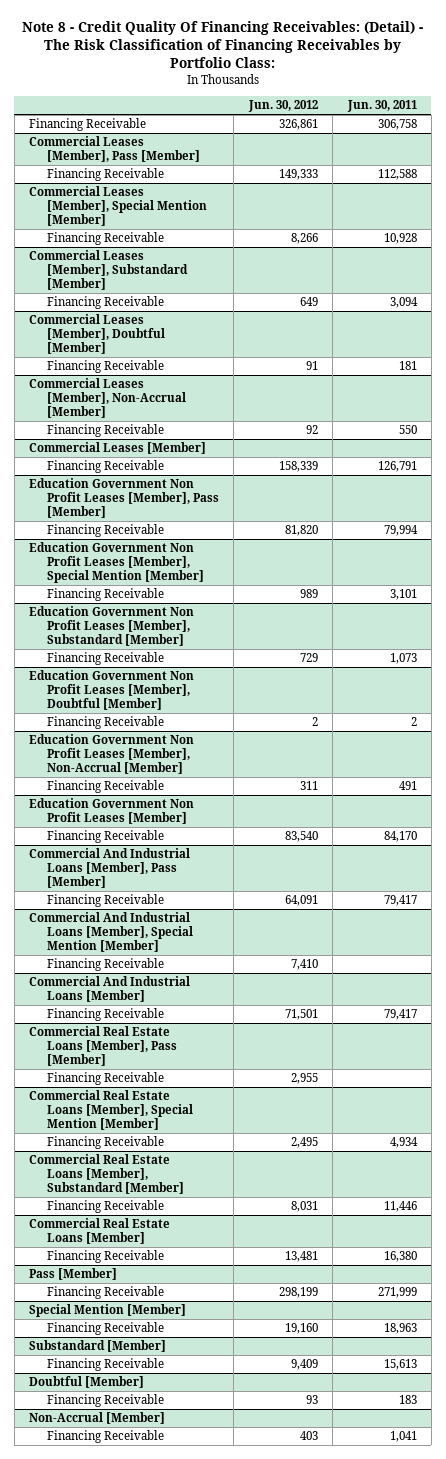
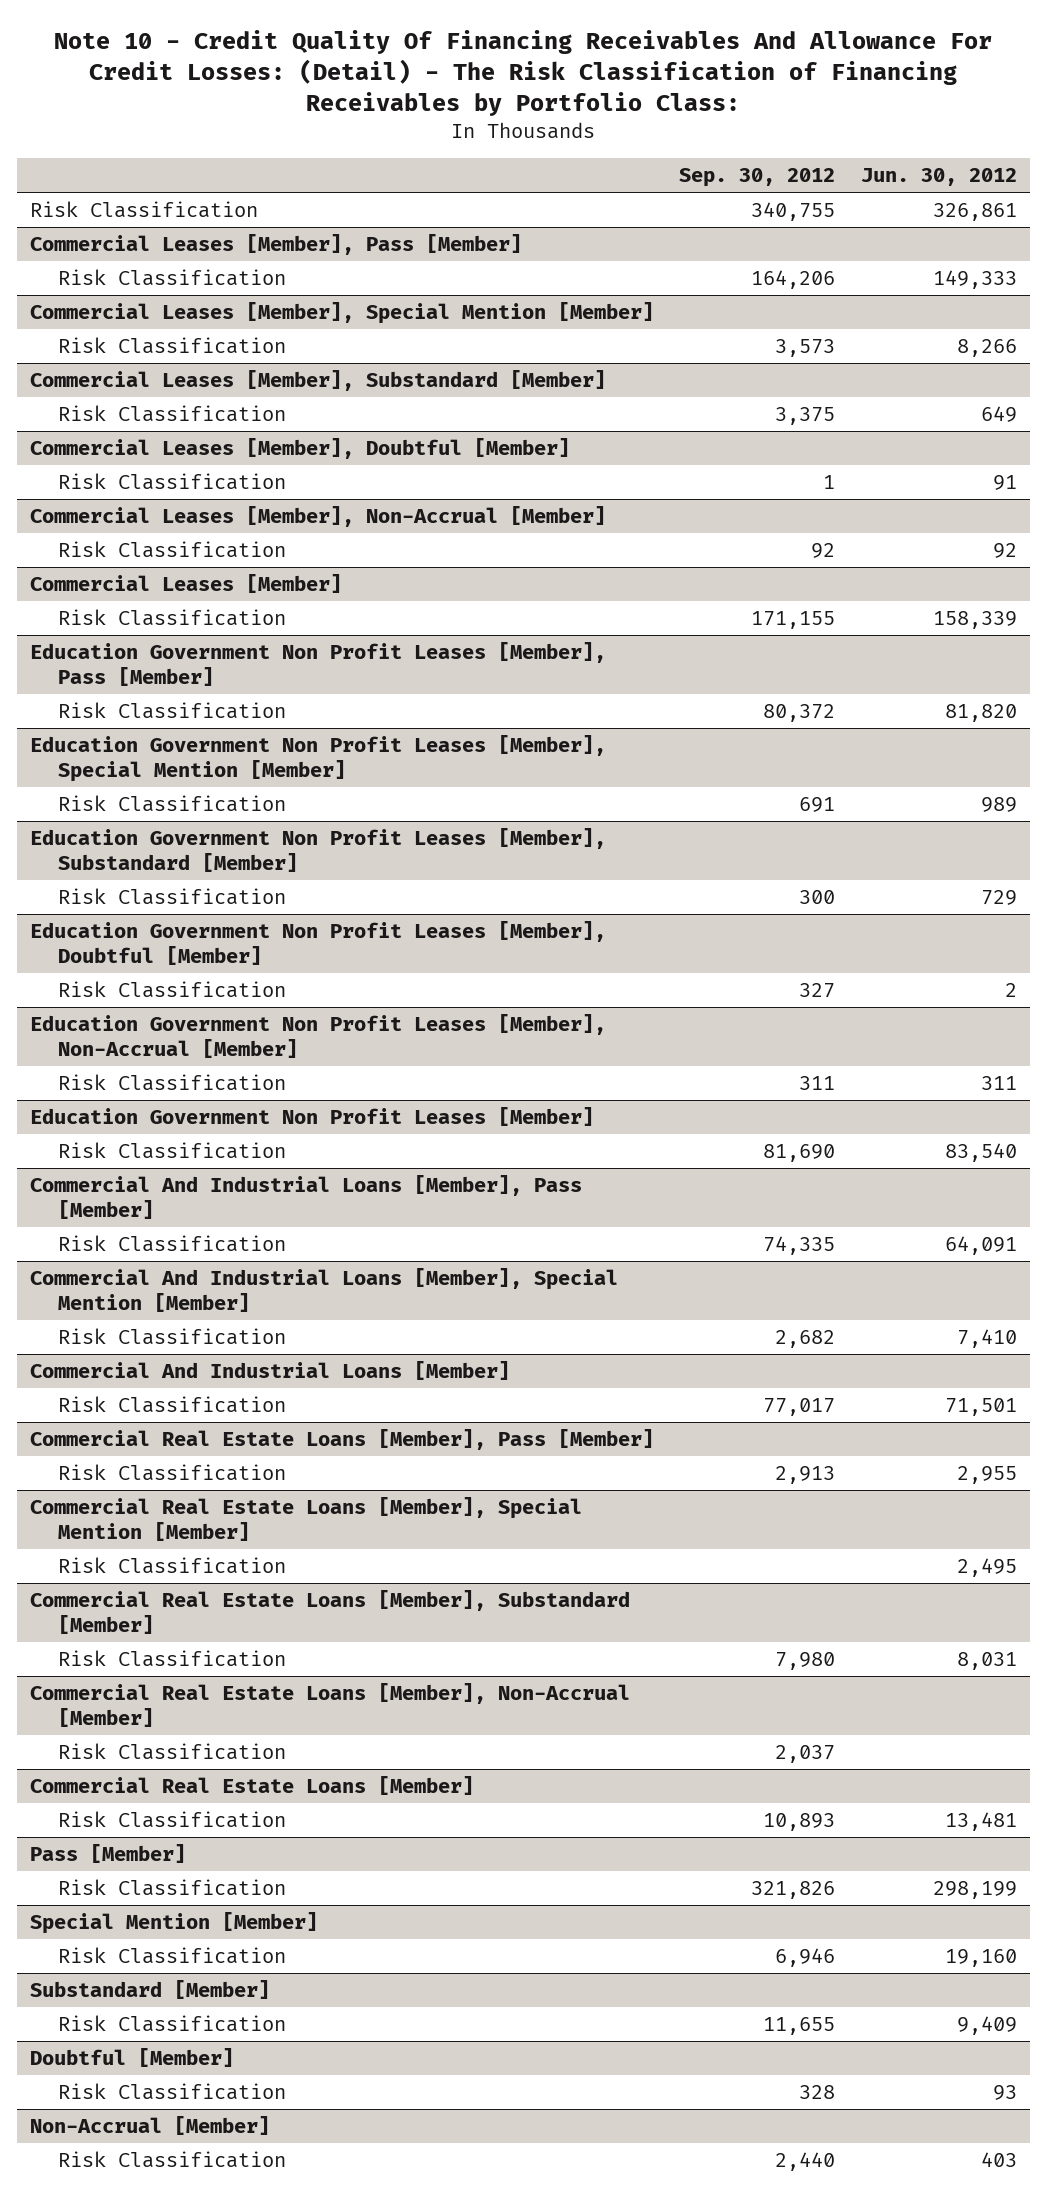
- Note 8 - Credit Quality Of Financing Receivables: (Detail) - The Risk Classification of Financing Receivables by Portfolio Class:
+ Note 10 - Credit Quality Of Financing Receivables And Allowance For Credit Losses: (Detail) - The Risk Classification of Financing Receivables by Portfolio Class:
- | Jun. 30, 2012 | Jun. 30, 2011
+ | Sep. 30, 2012 | Jun. 30, 2012
- Financing Receivable | 326,861 | 306,758
+ Risk Classification | 340,755 | 326,861
@ Commercial Leases [Member], Pass [Member]
- Financing Receivable | 149,333 | 112,588
+ Risk Classification | 164,206 | 149,333
@ Commercial Leases [Member], Special Mention [Member]
- Financing Receivable | 8,266 | 10,928
+ Risk Classification | 3,573 | 8,266
@ Commercial Leases [Member], Substandard [Member]
- Financing Receivable | 649 | 3,094
+ Risk Classification | 3,375 | 649
@ Commercial Leases [Member], Doubtful [Member]
- Financing Receivable | 91 | 181
+ Risk Classification | 1 | 91
@ Commercial Leases [Member], Non-Accrual [Member]
- Financing Receivable | 92 | 550
+ Risk Classification | 92 | 92
@ Commercial Leases [Member]
- Financing Receivable | 158,339 | 126,791
+ Risk Classification | 171,155 | 158,339
@ Education Government Non Profit Leases [Member], Pass [Member]
- Financing Receivable | 81,820 | 79,994
+ Risk Classification | 80,372 | 81,820
@ Education Government Non Profit Leases [Member], Special Mention [Member]
- Financing Receivable | 989 | 3,101
+ Risk Classification | 691 | 989
@ Education Government Non Profit Leases [Member], Substandard [Member]
- Financing Receivable | 729 | 1,073
+ Risk Classification | 300 | 729
@ Education Government Non Profit Leases [Member], Doubtful [Member]
- Financing Receivable | 2 | 2
+ Risk Classification | 327 | 2
@ Education Government Non Profit Leases [Member], Non-Accrual [Member]
- Financing Receivable | 311 | 491
+ Risk Classification | 311 | 311
@ Education Government Non Profit Leases [Member]
- Financing Receivable | 83,540 | 84,170
+ Risk Classification | 81,690 | 83,540
@ Commercial And Industrial Loans [Member], Pass [Member]
- Financing Receivable | 64,091 | 79,417
+ Risk Classification | 74,335 | 64,091
@ Commercial And Industrial Loans [Member], Special Mention [Member]
- Financing Receivable | 7,410 |
+ Risk Classification | 2,682 | 7,410
@ Commercial And Industrial Loans [Member]
- Financing Receivable | 71,501 | 79,417
+ Risk Classification | 77,017 | 71,501
@ Commercial Real Estate Loans [Member], Pass [Member]
- Financing Receivable | 2,955 |
+ Risk Classification | 2,913 | 2,955
@ Commercial Real Estate Loans [Member], Special Mention [Member]
- Financing Receivable | 2,495 | 4,934
+ Risk Classification | | 2,495
@ Commercial Real Estate Loans [Member], Substandard [Member]
- Financing Receivable | 8,031 | 11,446
+ Risk Classification | 7,980 | 8,031
+ Commercial Real Estate Loans [Member], Non-Accrual [Member]
+ Risk Classification | 2,037 |
@ Commercial Real Estate Loans [Member]
- Financing Receivable | 13,481 | 16,380
+ Risk Classification | 10,893 | 13,481
@ Pass [Member]
- Financing Receivable | 298,199 | 271,999
+ Risk Classification | 321,826 | 298,199
@ Special Mention [Member]
- Financing Receivable | 19,160 | 18,963
+ Risk Classification | 6,946 | 19,160
@ Substandard [Member]
- Financing Receivable | 9,409 | 15,613
+ Risk Classification | 11,655 | 9,409
@ Doubtful [Member]
- Financing Receivable | 93 | 183
+ Risk Classification | 328 | 93
@ Non-Accrual [Member]
- Financing Receivable | 403 | 1,041
+ Risk Classification | 2,440 | 403

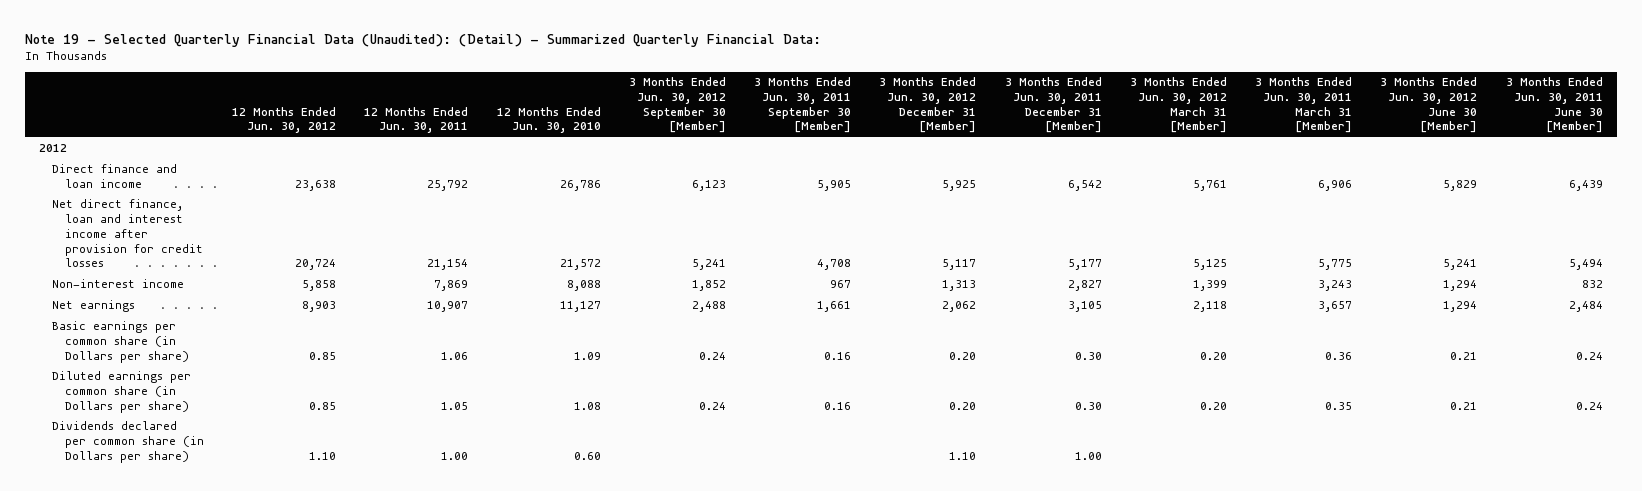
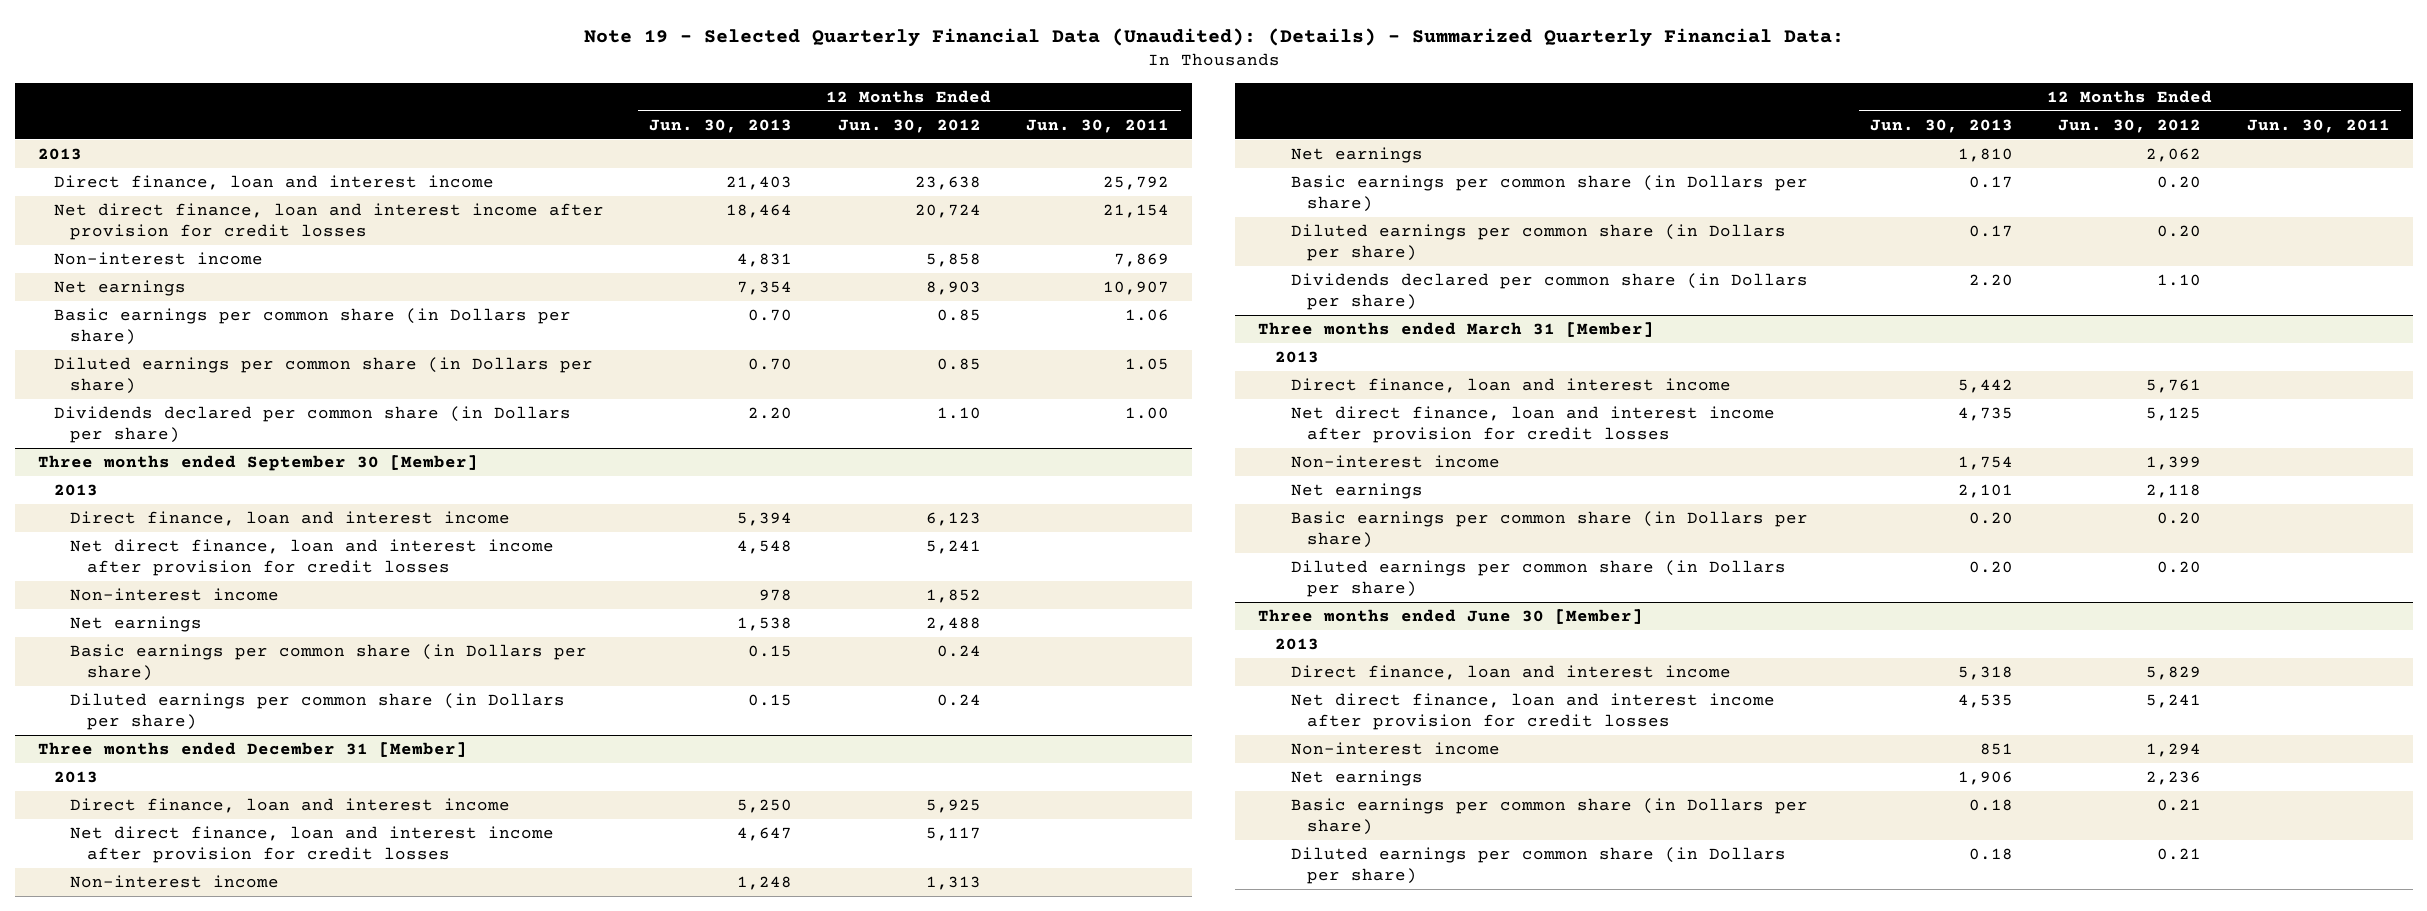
- Note 19 - Selected Quarterly Financial Data (Unaudited): (Detail) - Summarized Quarterly Financial Data:
+ Note 19 - Selected Quarterly Financial Data (Unaudited): (Details) - Summarized Quarterly Financial Data:
- | 12 Months Ended Jun. 30, 2012 | 12 Months Ended Jun. 30, 2011 | 12 Months Ended Jun. 30, 2010 | 3 Months Ended Jun. 30, 2012 September 30 [Member] | 3 Months Ended Jun. 30, 2011 September 30 [Member] | 3 Months Ended Jun. 30, 2012 December 31 [Member] | 3 Months Ended Jun. 30, 2011 December 31 [Member] | 3 Months Ended Jun. 30, 2012 March 31 [Member] | 3 Months Ended Jun. 30, 2011 March 31 [Member] | 3 Months Ended Jun. 30, 2012 June 30 [Member] | 3 Months Ended Jun. 30, 2011 June 30 [Member]
+ | 12 Months Ended Jun. 30, 2013 | 12 Months Ended Jun. 30, 2012 | 12 Months Ended Jun. 30, 2011
- 2012
- Direct finance and loan income | 23,638 | 25,792 | 26,786 | 6,123 | 5,905 | 5,925 | 6,542 | 5,761 | 6,906 | 5,829 | 6,439
+ 2013
+ Direct finance, loan and interest income | 21,403 | 23,638 | 25,792
+ Three months ended September 30 [Member]
+ 2013
+ Direct finance, loan and interest income | 5,394 | 6,123 |
+ Net direct finance, loan and interest income after provision for credit losses | 4,548 | 5,241 |
+ Non-interest income | 978 | 1,852 |
+ Net earnings | 1,538 | 2,488 |
+ Basic earnings per common share (in Dollars per share) | 0.15 | 0.24 |
+ Diluted earnings per common share (in Dollars per share) | 0.15 | 0.24 |
+ Three months ended December 31 [Member]
+ 2013
+ Direct finance, loan and interest income | 5,250 | 5,925 |
+ Net direct finance, loan and interest income after provision for credit losses | 4,647 | 5,117 |
+ Non-interest income | 1,248 | 1,313 |
+ Net earnings | 1,810 | 2,062 |
+ Basic earnings per common share (in Dollars per share) | 0.17 | 0.20 |
+ Diluted earnings per common share (in Dollars per share) | 0.17 | 0.20 |
+ Dividends declared per common share (in Dollars per share) | 2.20 | 1.10 |
+ Three months ended March 31 [Member]
+ 2013
+ Direct finance, loan and interest income | 5,442 | 5,761 |
+ Net direct finance, loan and interest income after provision for credit losses | 4,735 | 5,125 |
+ Non-interest income | 1,754 | 1,399 |
+ Net earnings | 2,101 | 2,118 |
+ Basic earnings per common share (in Dollars per share) | 0.20 | 0.20 |
+ Diluted earnings per common share (in Dollars per share) | 0.20 | 0.20 |
+ Three months ended June 30 [Member]
+ 2013
+ Direct finance, loan and interest income | 5,318 | 5,829 |
+ Net direct finance, loan and interest income after provision for credit losses | 4,535 | 5,241 |
+ Non-interest income | 851 | 1,294 |
+ Net earnings | 1,906 | 2,236 |
+ Basic earnings per common share (in Dollars per share) | 0.18 | 0.21 |
+ Diluted earnings per common share (in Dollars per share) | 0.18 | 0.21 |

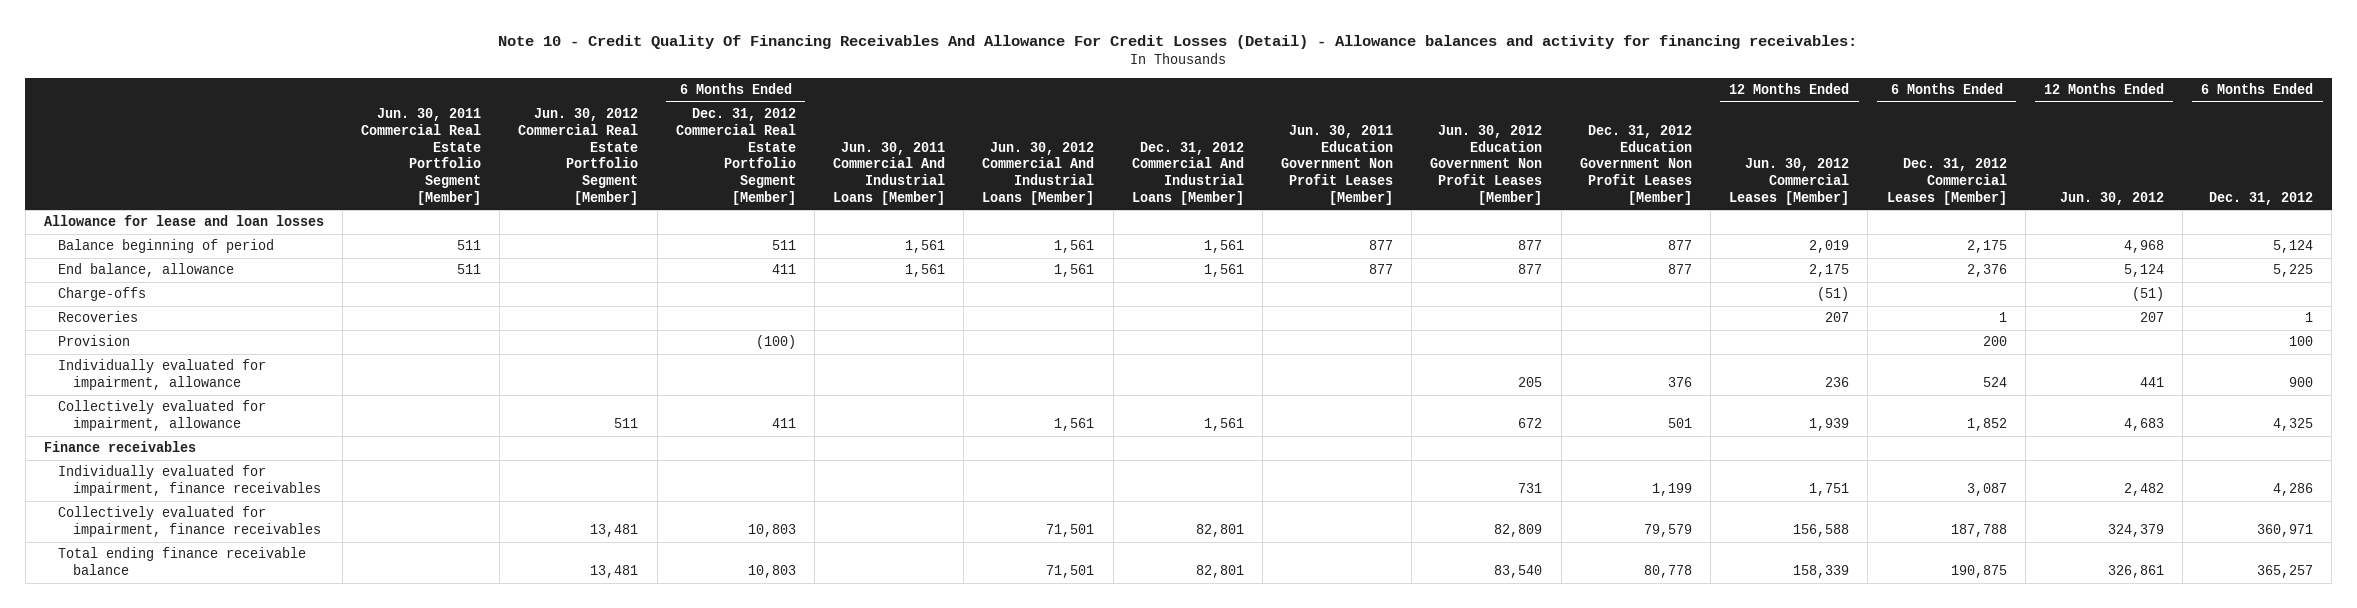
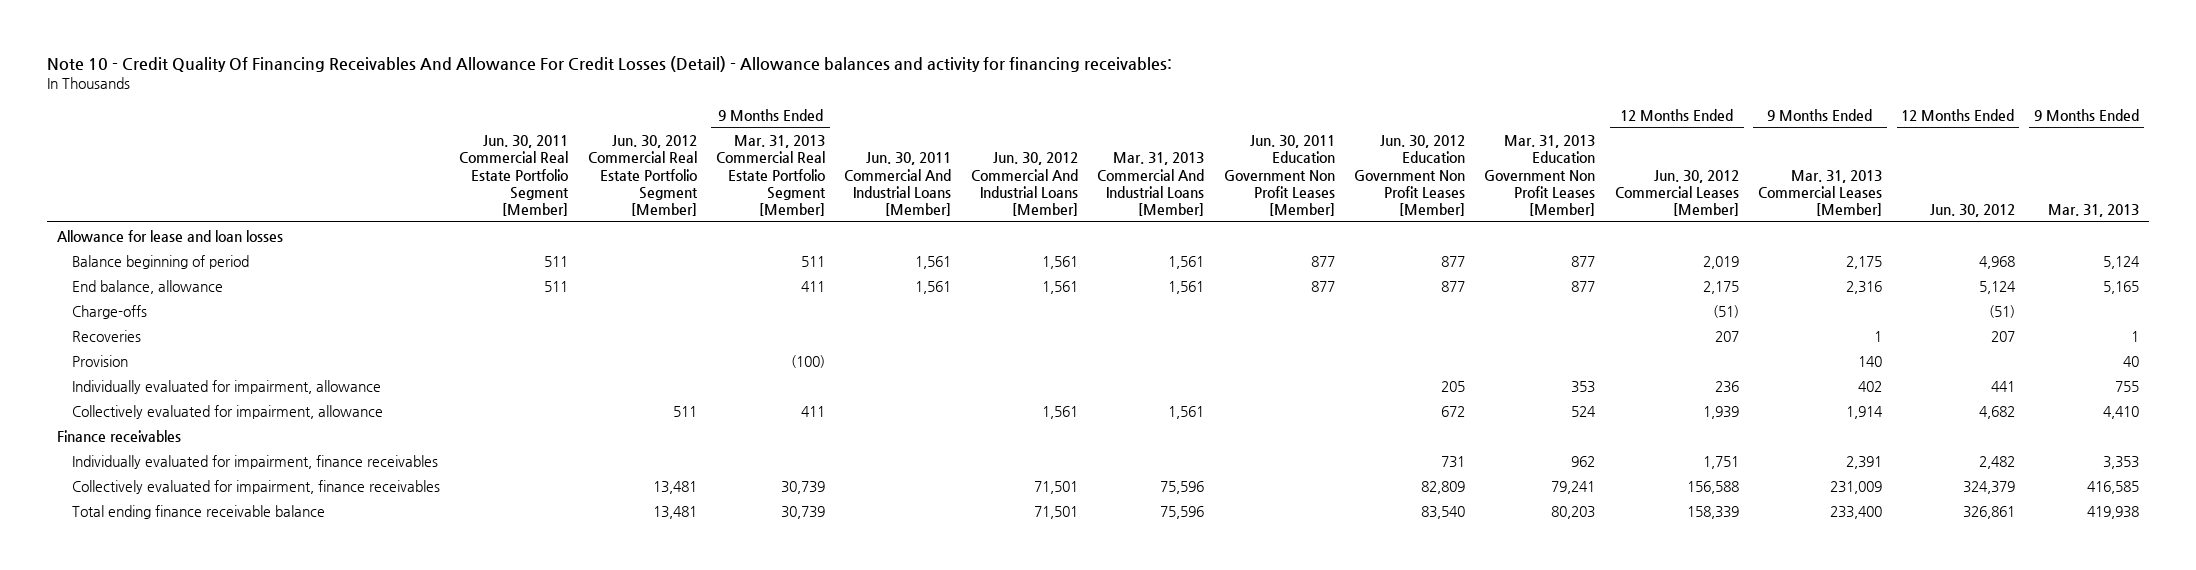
- | Jun. 30, 2011 Commercial Real Estate Portfolio Segment [Member] | Jun. 30, 2012 Commercial Real Estate Portfolio Segment [Member] | 6 Months Ended Dec. 31, 2012 Commercial Real Estate Portfolio Segment [Member] | Jun. 30, 2011 Commercial And Industrial Loans [Member] | Jun. 30, 2012 Commercial And Industrial Loans [Member] | Dec. 31, 2012 Commercial And Industrial Loans [Member] | Jun. 30, 2011 Education Government Non Profit Leases [Member] | Jun. 30, 2012 Education Government Non Profit Leases [Member] | Dec. 31, 2012 Education Government Non Profit Leases [Member] | 12 Months Ended Jun. 30, 2012 Commercial Leases [Member] | 6 Months Ended Dec. 31, 2012 Commercial Leases [Member] | 12 Months Ended Jun. 30, 2012 | 6 Months Ended Dec. 31, 2012
+ | Jun. 30, 2011 Commercial Real Estate Portfolio Segment [Member] | Jun. 30, 2012 Commercial Real Estate Portfolio Segment [Member] | 9 Months Ended Mar. 31, 2013 Commercial Real Estate Portfolio Segment [Member] | Jun. 30, 2011 Commercial And Industrial Loans [Member] | Jun. 30, 2012 Commercial And Industrial Loans [Member] | Mar. 31, 2013 Commercial And Industrial Loans [Member] | Jun. 30, 2011 Education Government Non Profit Leases [Member] | Jun. 30, 2012 Education Government Non Profit Leases [Member] | Mar. 31, 2013 Education Government Non Profit Leases [Member] | 12 Months Ended Jun. 30, 2012 Commercial Leases [Member] | 9 Months Ended Mar. 31, 2013 Commercial Leases [Member] | 12 Months Ended Jun. 30, 2012 | 9 Months Ended Mar. 31, 2013
- Collectively evaluated for impairment, allowance | | 511 | 411 | | 1,561 | 1,561 | | 672 | 501 | 1,939 | 1,852 | 4,683 | 4,325
+ Collectively evaluated for impairment, allowance | | 511 | 411 | | 1,561 | 1,561 | | 672 | 524 | 1,939 | 1,914 | 4,682 | 4,410

